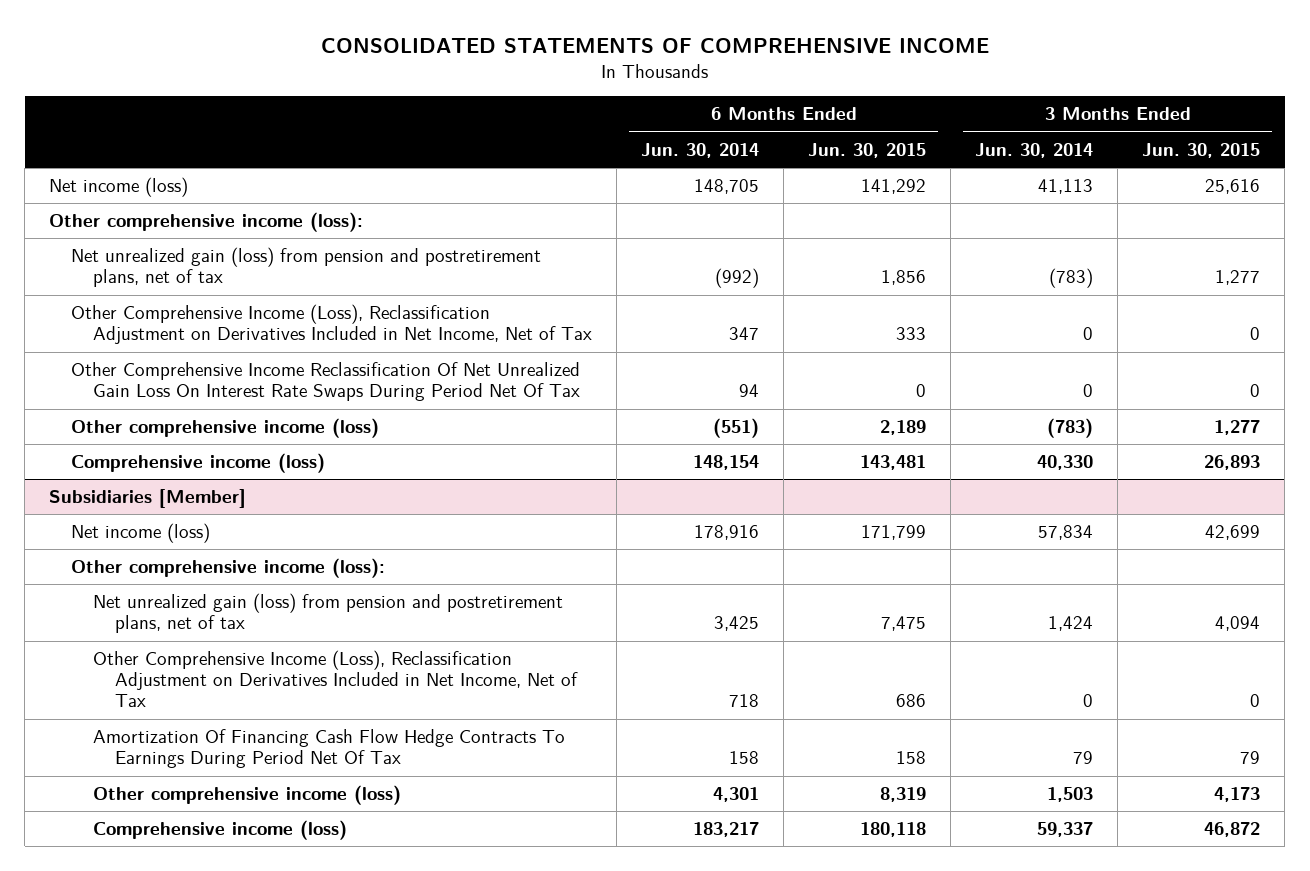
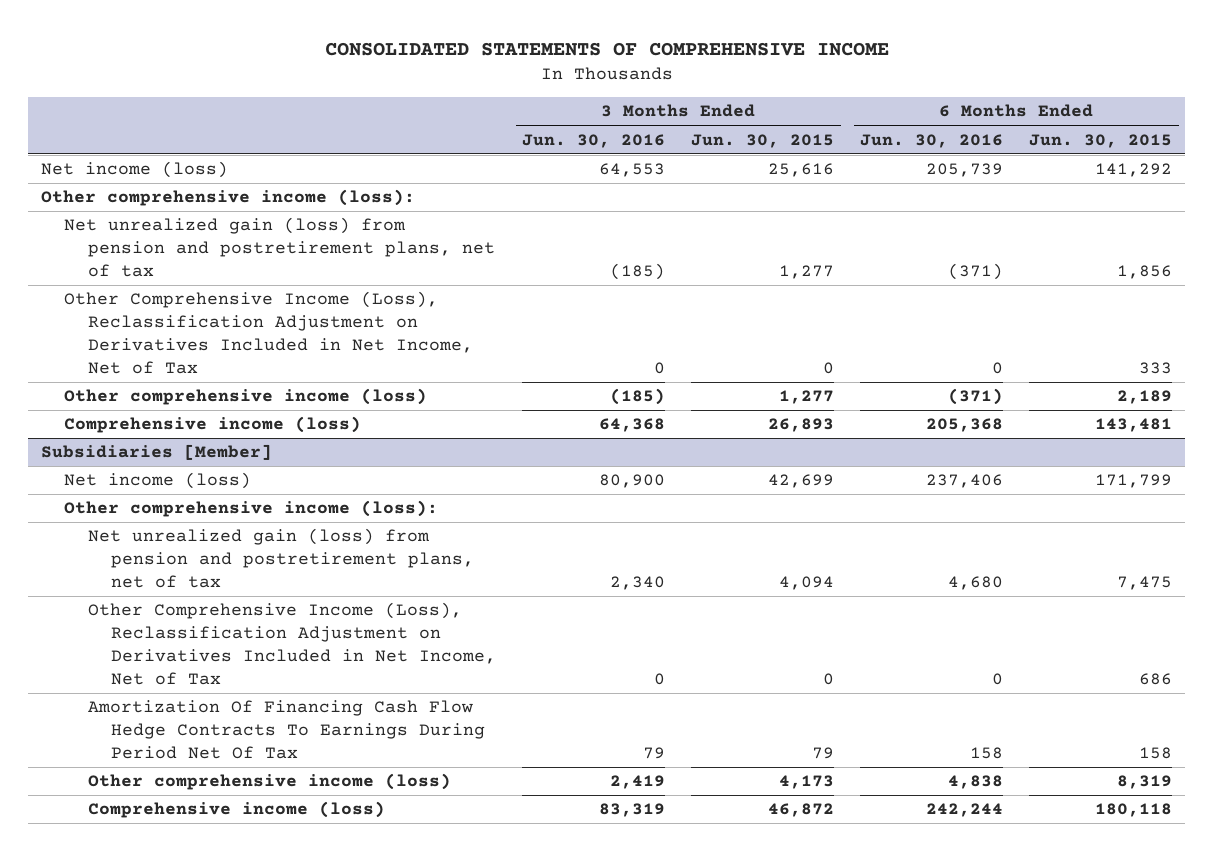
- | 6 Months Ended Jun. 30, 2014 | 6 Months Ended Jun. 30, 2015 | 3 Months Ended Jun. 30, 2014 | 3 Months Ended Jun. 30, 2015
+ | 3 Months Ended Jun. 30, 2016 | 3 Months Ended Jun. 30, 2015 | 6 Months Ended Jun. 30, 2016 | 6 Months Ended Jun. 30, 2015
- Other Comprehensive Income Reclassification Of Net Unrealized Gain Loss On Interest Rate Swaps During Period Net Of Tax | 94 | 0 | 0 | 0

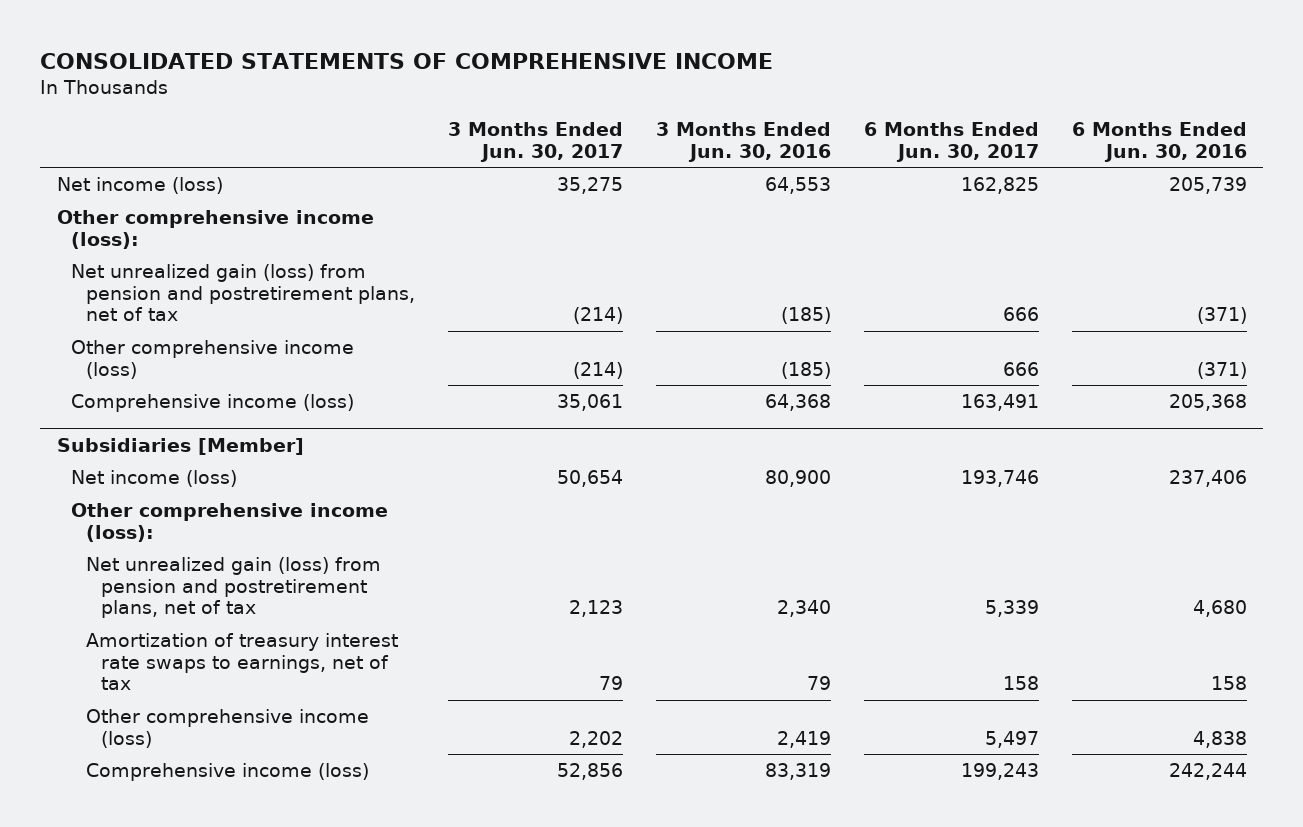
- | 3 Months Ended Jun. 30, 2016 | 3 Months Ended Jun. 30, 2015 | 6 Months Ended Jun. 30, 2016 | 6 Months Ended Jun. 30, 2015
+ | 3 Months Ended Jun. 30, 2017 | 3 Months Ended Jun. 30, 2016 | 6 Months Ended Jun. 30, 2017 | 6 Months Ended Jun. 30, 2016
- Other Comprehensive Income (Loss), Reclassification Adjustment on Derivatives Included in Net Income, Net of Tax | 0 | 0 | 0 | 333
@ Subsidiaries [Member]
- Other Comprehensive Income (Loss), Reclassification Adjustment on Derivatives Included in Net Income, Net of Tax | 0 | 0 | 0 | 686
- Amortization Of Financing Cash Flow Hedge Contracts To Earnings During Period Net Of Tax | 79 | 79 | 158 | 158
+ Amortization of treasury interest rate swaps to earnings, net of tax | 79 | 79 | 158 | 158

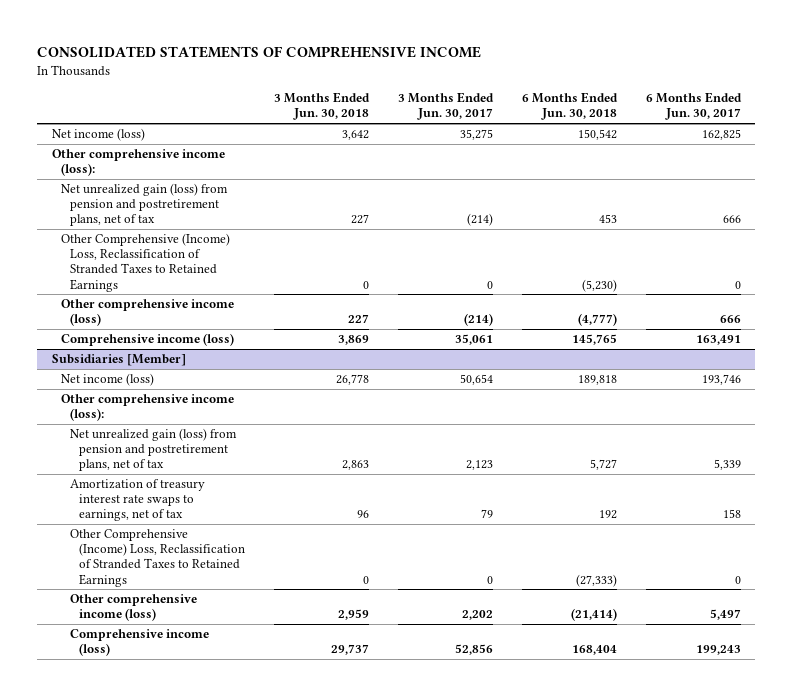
- | 3 Months Ended Jun. 30, 2017 | 3 Months Ended Jun. 30, 2016 | 6 Months Ended Jun. 30, 2017 | 6 Months Ended Jun. 30, 2016
+ | 3 Months Ended Jun. 30, 2018 | 3 Months Ended Jun. 30, 2017 | 6 Months Ended Jun. 30, 2018 | 6 Months Ended Jun. 30, 2017
+ Other Comprehensive (Income) Loss, Reclassification of Stranded Taxes to Retained Earnings | 0 | 0 | (5,230) | 0
@ Subsidiaries [Member]
+ Other Comprehensive (Income) Loss, Reclassification of Stranded Taxes to Retained Earnings | 0 | 0 | (27,333) | 0

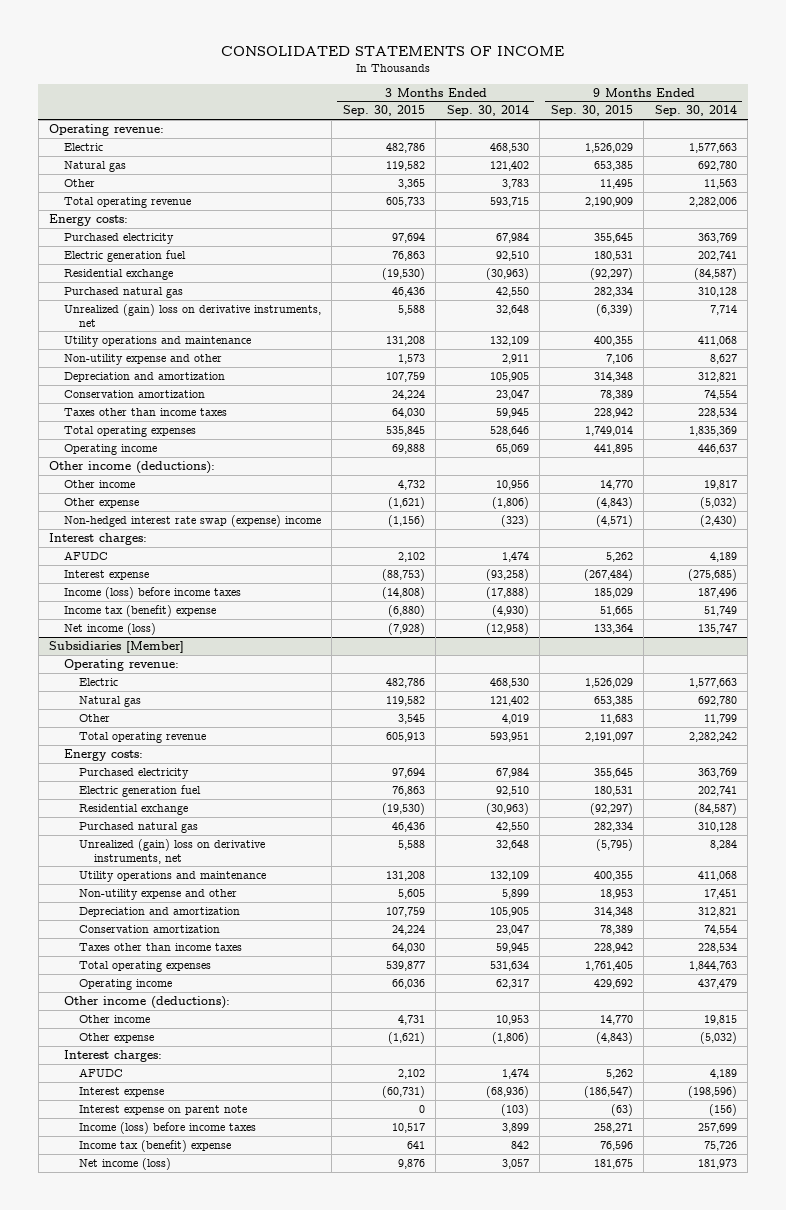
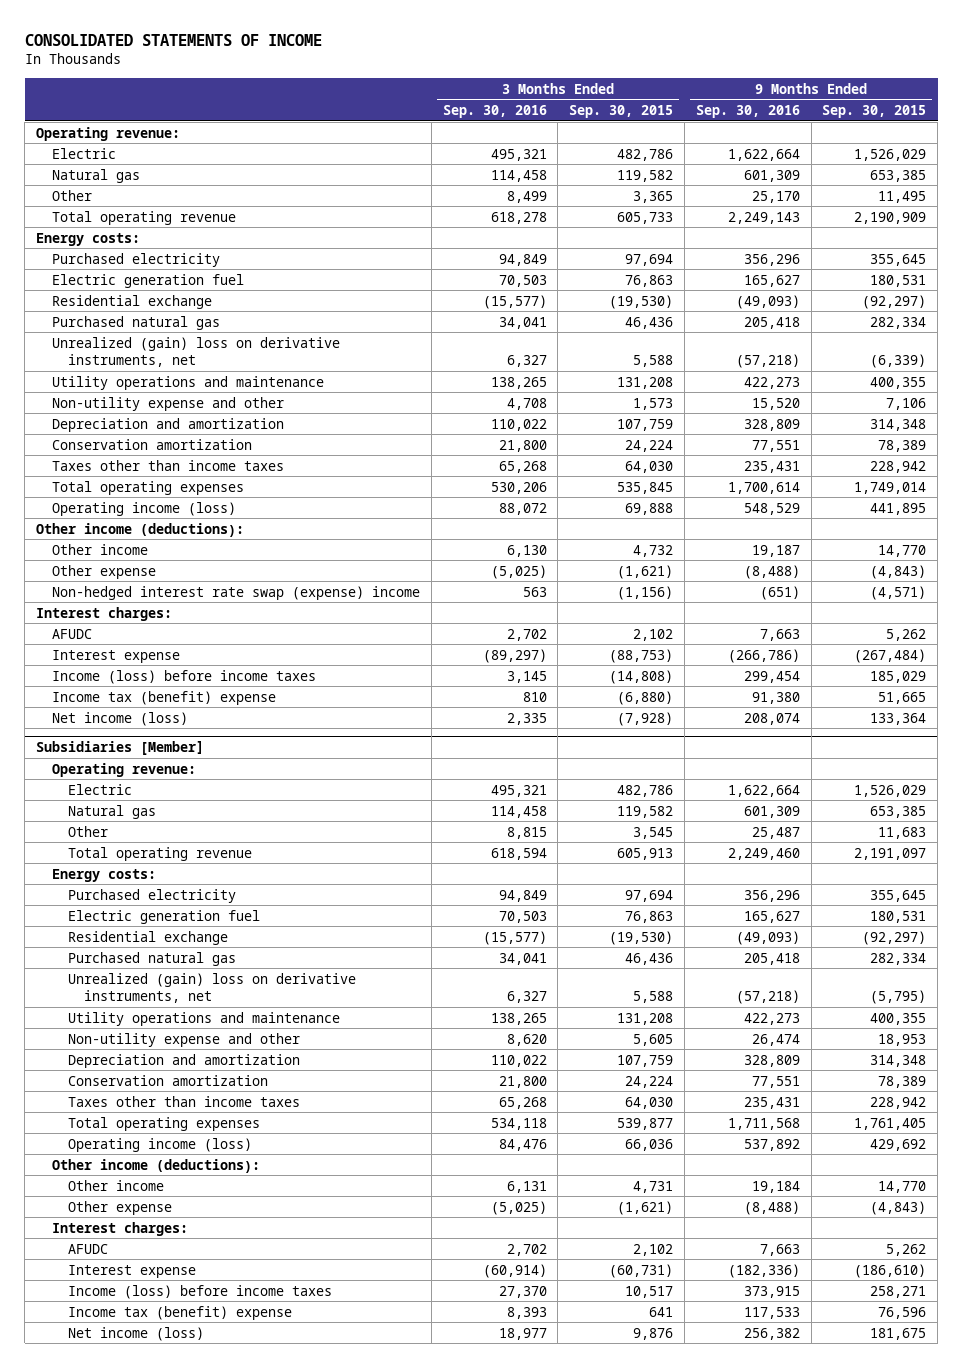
- | 3 Months Ended Sep. 30, 2015 | 3 Months Ended Sep. 30, 2014 | 9 Months Ended Sep. 30, 2015 | 9 Months Ended Sep. 30, 2014
+ | 3 Months Ended Sep. 30, 2016 | 3 Months Ended Sep. 30, 2015 | 9 Months Ended Sep. 30, 2016 | 9 Months Ended Sep. 30, 2015
- Operating income | 69,888 | 65,069 | 441,895 | 446,637
+ Operating income (loss) | 88,072 | 69,888 | 548,529 | 441,895
@ Subsidiaries [Member]
- Operating income | 66,036 | 62,317 | 429,692 | 437,479
+ Operating income (loss) | 84,476 | 66,036 | 537,892 | 429,692
- Interest expense | (60,731) | (68,936) | (186,547) | (198,596)
- Interest expense on parent note | 0 | (103) | (63) | (156)
+ Interest expense | (60,914) | (60,731) | (182,336) | (186,610)

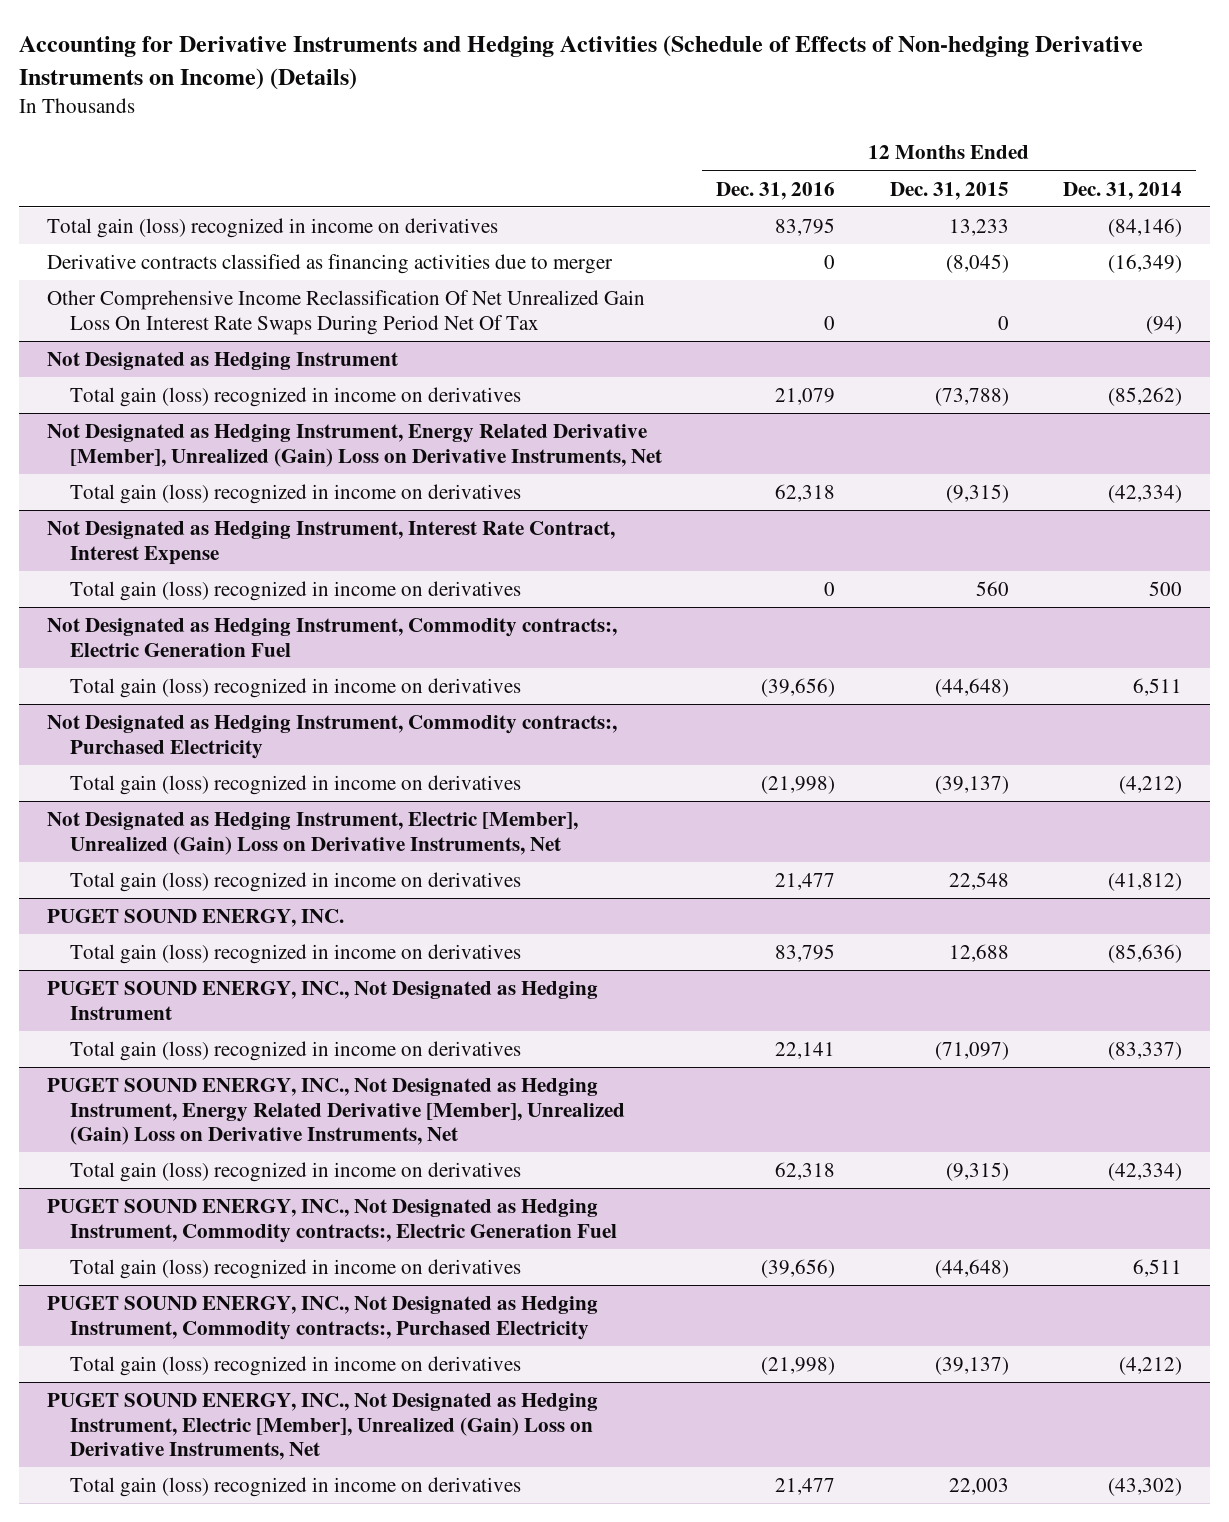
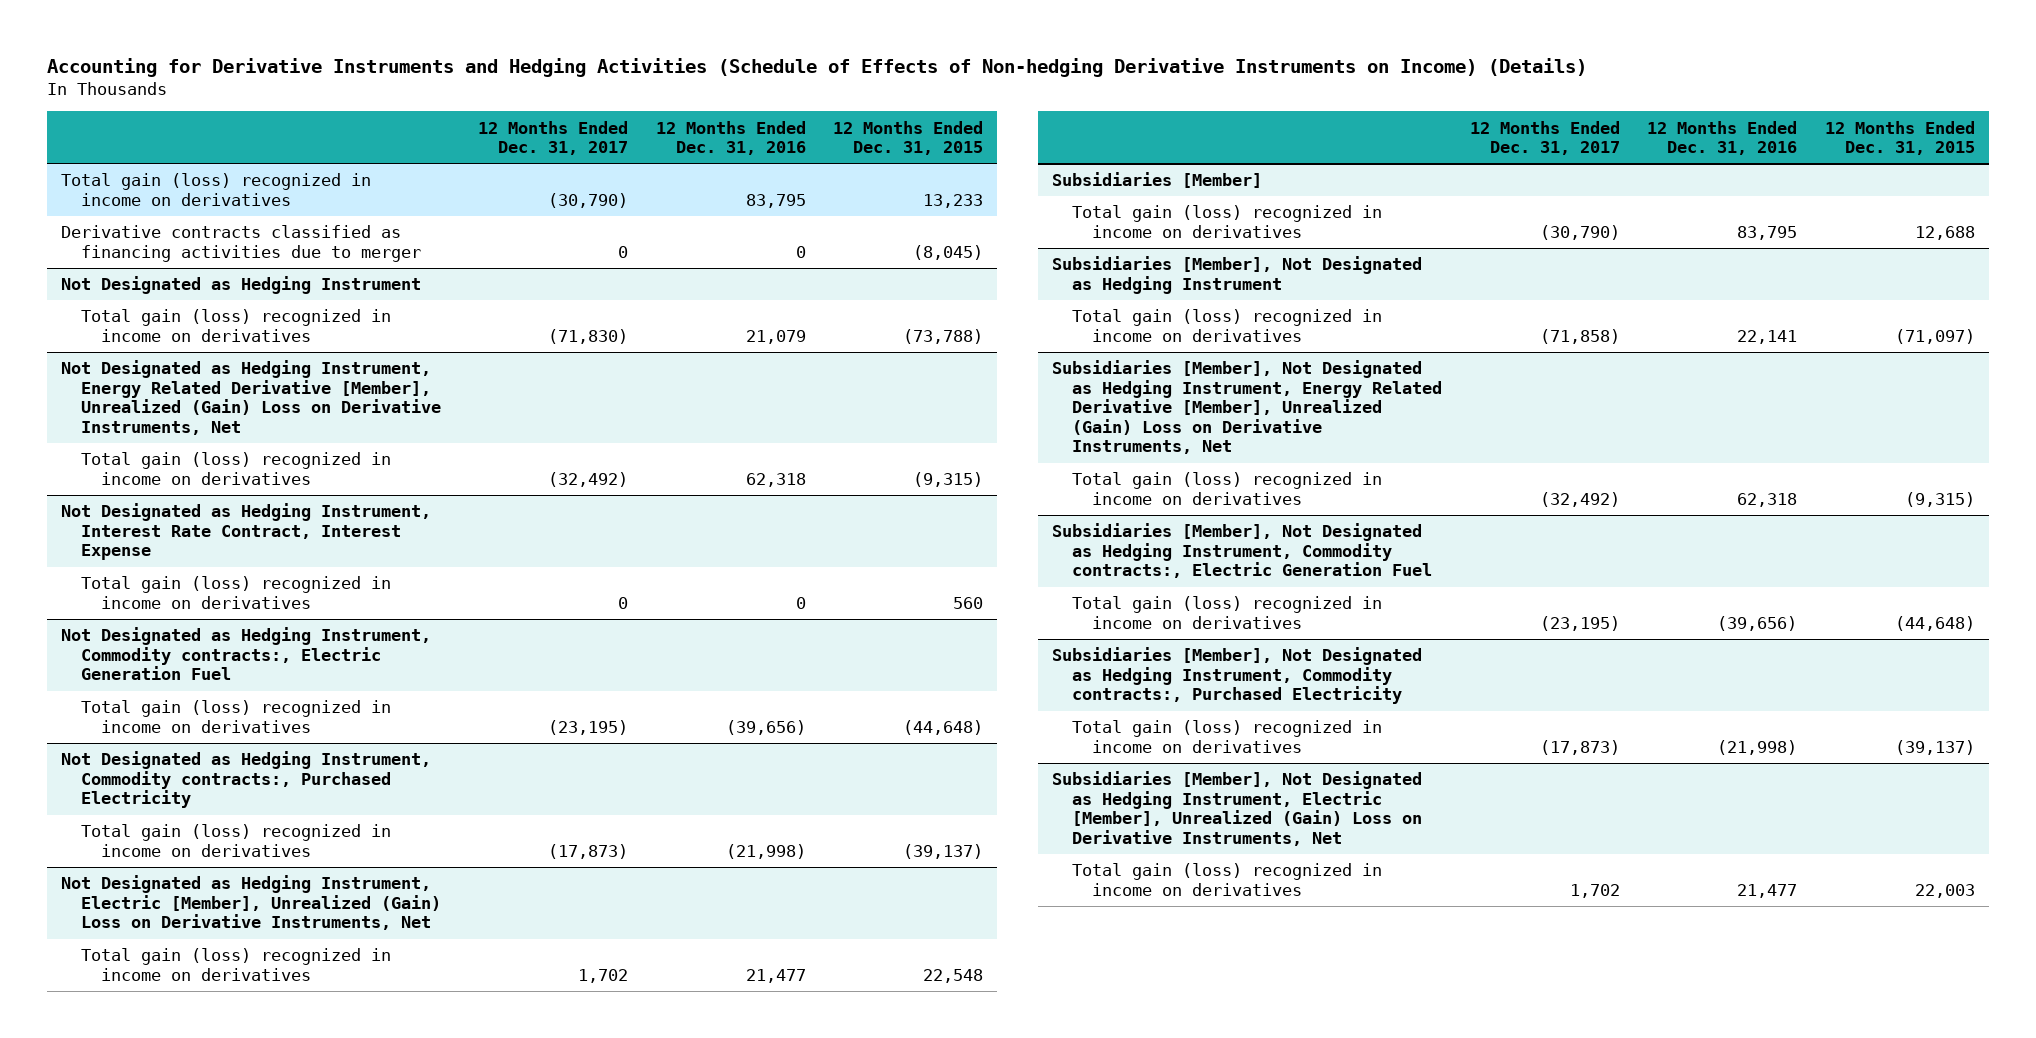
- | 12 Months Ended Dec. 31, 2016 | 12 Months Ended Dec. 31, 2015 | 12 Months Ended Dec. 31, 2014
+ | 12 Months Ended Dec. 31, 2017 | 12 Months Ended Dec. 31, 2016 | 12 Months Ended Dec. 31, 2015
- Other Comprehensive Income Reclassification Of Net Unrealized Gain Loss On Interest Rate Swaps During Period Net Of Tax | 0 | 0 | (94)
- PUGET SOUND ENERGY, INC.
+ Subsidiaries [Member]
- PUGET SOUND ENERGY, INC., Not Designated as Hedging Instrument
+ Subsidiaries [Member], Not Designated as Hedging Instrument
- PUGET SOUND ENERGY, INC., Not Designated as Hedging Instrument, Energy Related Derivative [Member], Unrealized (Gain) Loss on Derivative Instruments, Net
+ Subsidiaries [Member], Not Designated as Hedging Instrument, Energy Related Derivative [Member], Unrealized (Gain) Loss on Derivative Instruments, Net
- PUGET SOUND ENERGY, INC., Not Designated as Hedging Instrument, Commodity contracts:, Electric Generation Fuel
+ Subsidiaries [Member], Not Designated as Hedging Instrument, Commodity contracts:, Electric Generation Fuel
- PUGET SOUND ENERGY, INC., Not Designated as Hedging Instrument, Commodity contracts:, Purchased Electricity
+ Subsidiaries [Member], Not Designated as Hedging Instrument, Commodity contracts:, Purchased Electricity
- PUGET SOUND ENERGY, INC., Not Designated as Hedging Instrument, Electric [Member], Unrealized (Gain) Loss on Derivative Instruments, Net
+ Subsidiaries [Member], Not Designated as Hedging Instrument, Electric [Member], Unrealized (Gain) Loss on Derivative Instruments, Net

